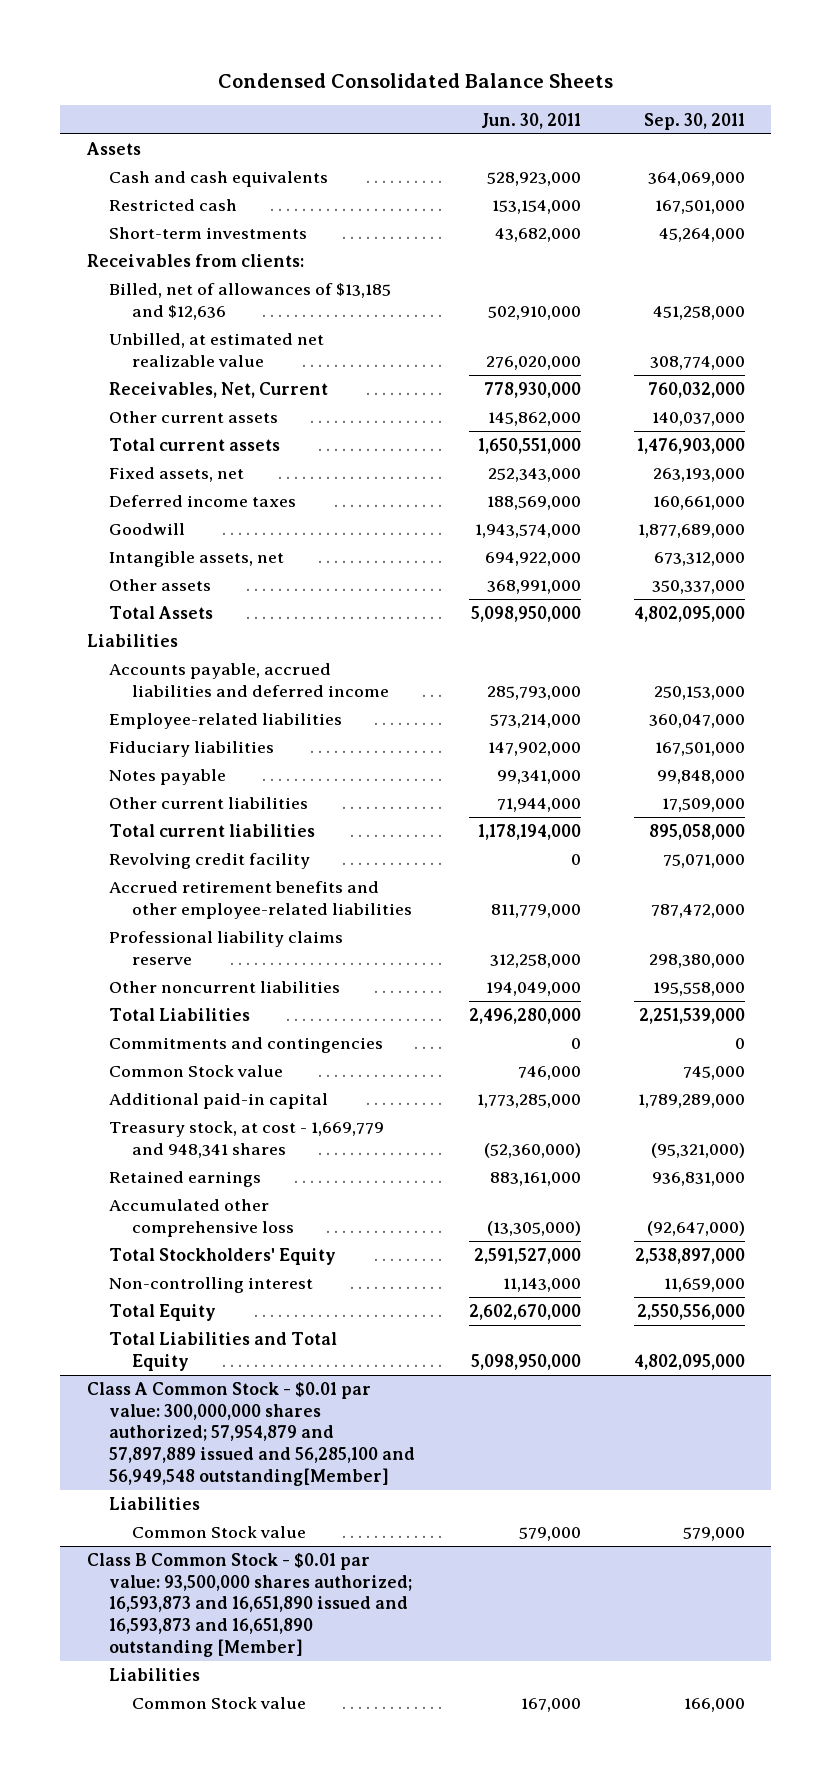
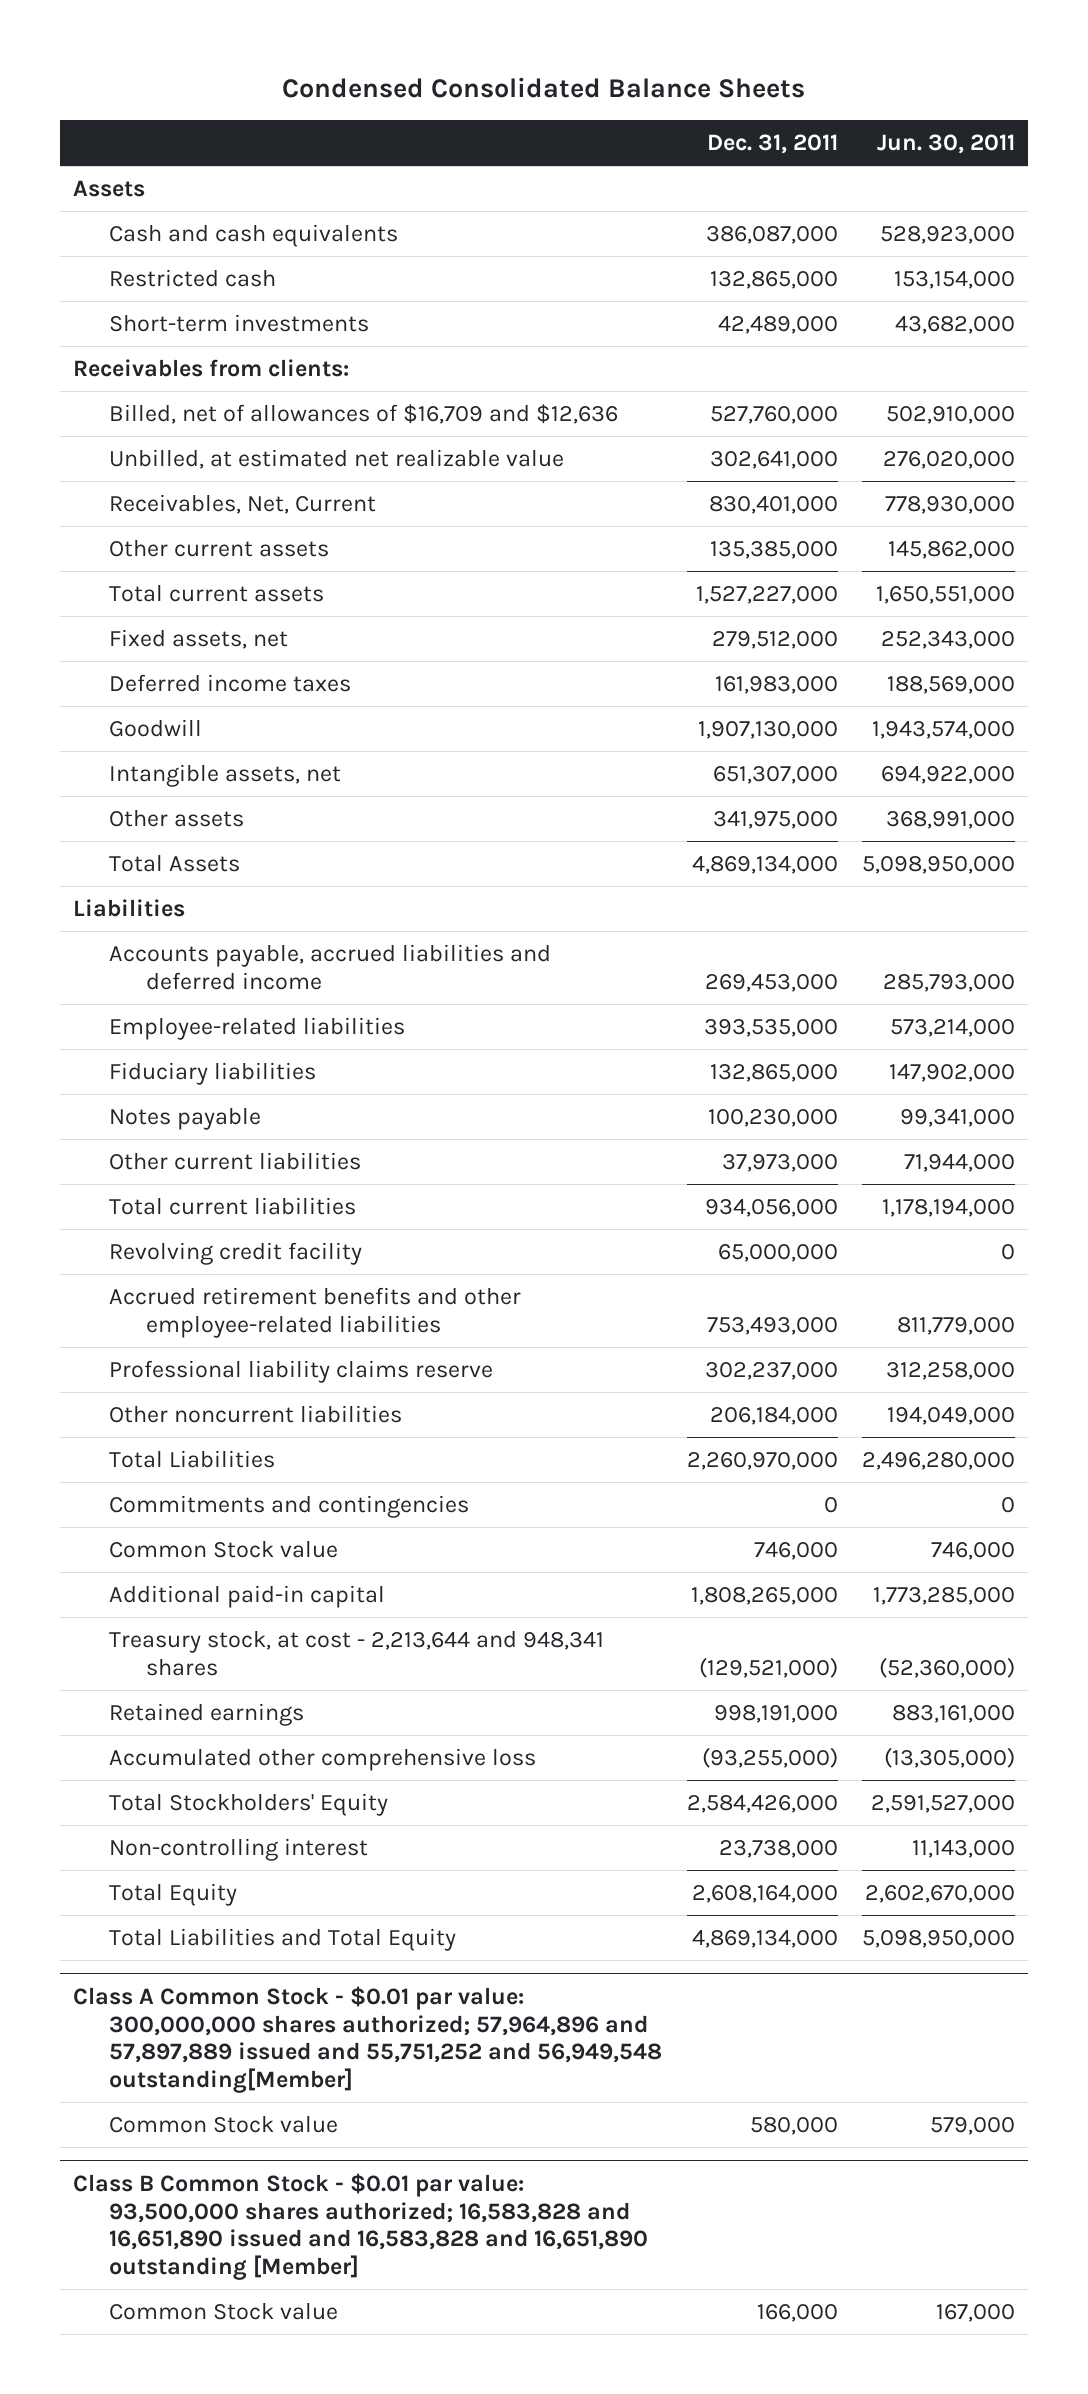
- | Jun. 30, 2011 | Sep. 30, 2011
+ | Dec. 31, 2011 | Jun. 30, 2011
- Billed, net of allowances of $13,185 and $12,636 | 502,910,000 | 451,258,000
+ Billed, net of allowances of $16,709 and $12,636 | 527,760,000 | 502,910,000
- Treasury stock, at cost - 1,669,779 and 948,341 shares | (52,360,000) | (95,321,000)
+ Treasury stock, at cost - 2,213,644 and 948,341 shares | (129,521,000) | (52,360,000)
- Class A Common Stock - $0.01 par value: 300,000,000 shares authorized; 57,954,879 and 57,897,889 issued and 56,285,100 and 56,949,548 outstanding[Member]
- Liabilities
+ Class A Common Stock - $0.01 par value: 300,000,000 shares authorized; 57,964,896 and 57,897,889 issued and 55,751,252 and 56,949,548 outstanding[Member]
- Class B Common Stock - $0.01 par value: 93,500,000 shares authorized; 16,593,873 and 16,651,890 issued and 16,593,873 and 16,651,890 outstanding [Member]
- Liabilities
+ Class B Common Stock - $0.01 par value: 93,500,000 shares authorized; 16,583,828 and 16,651,890 issued and 16,583,828 and 16,651,890 outstanding [Member]

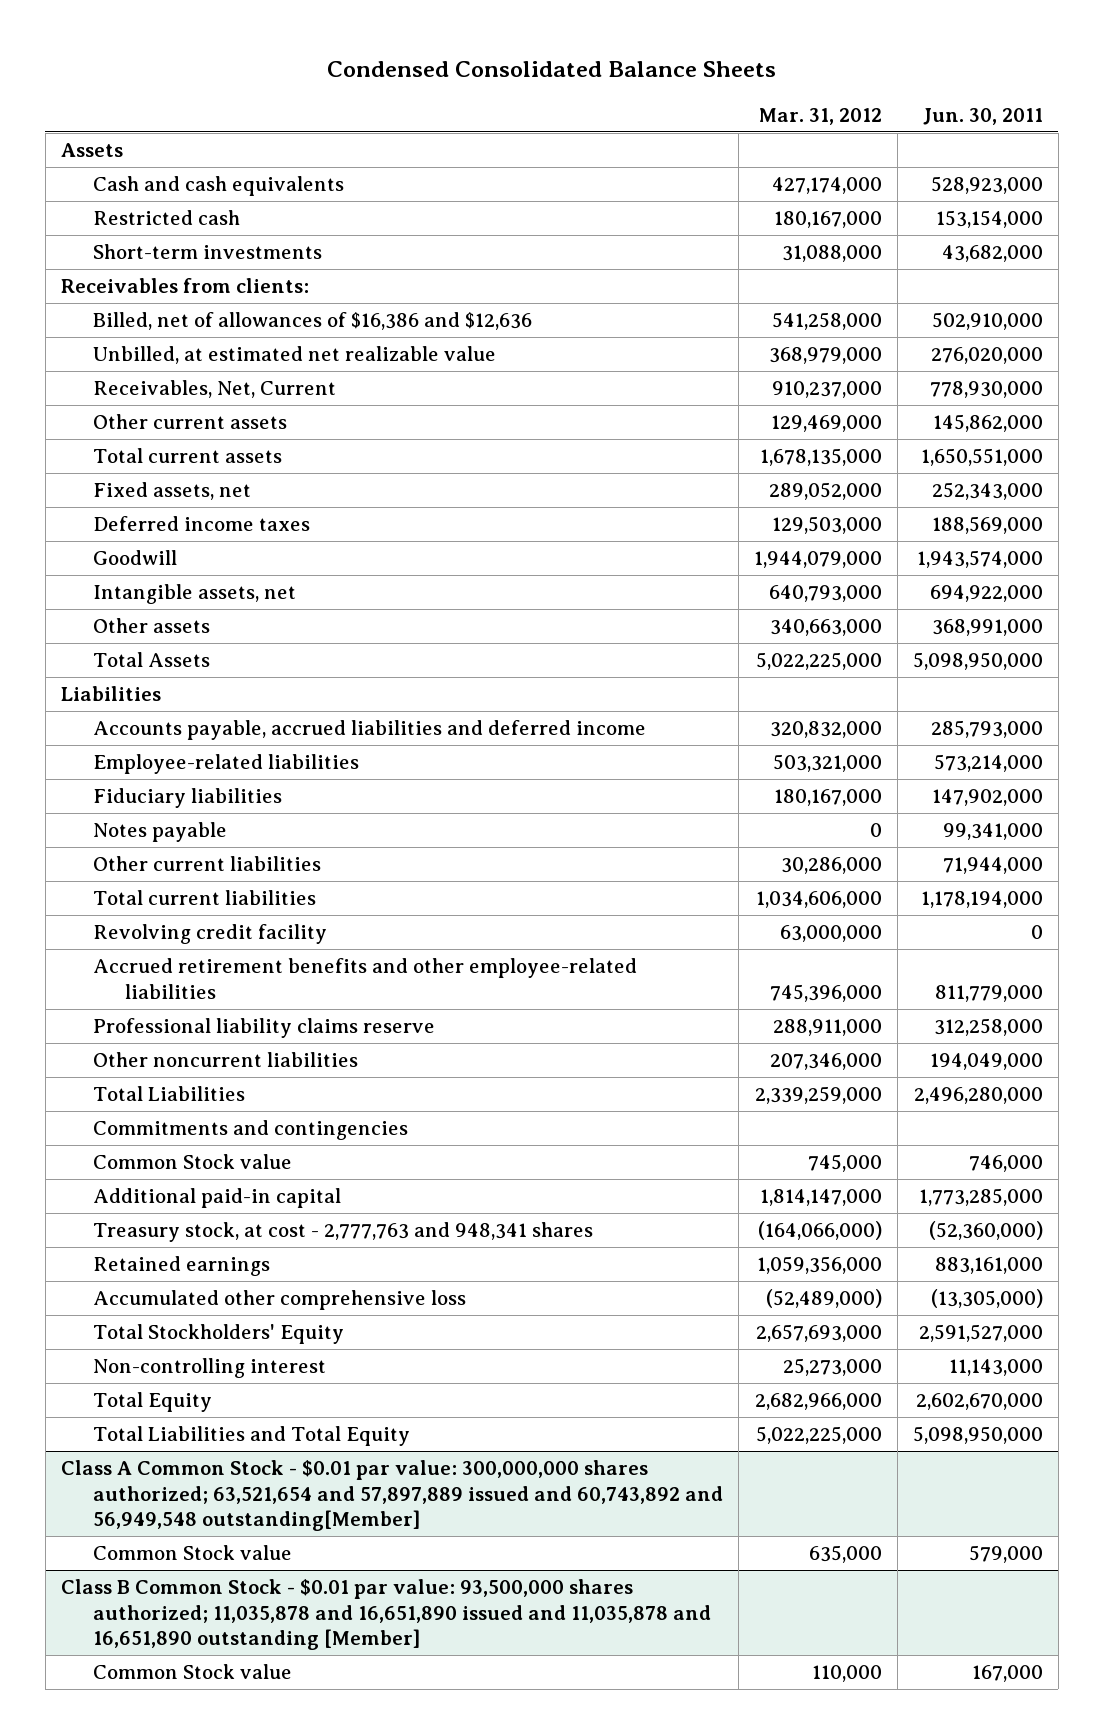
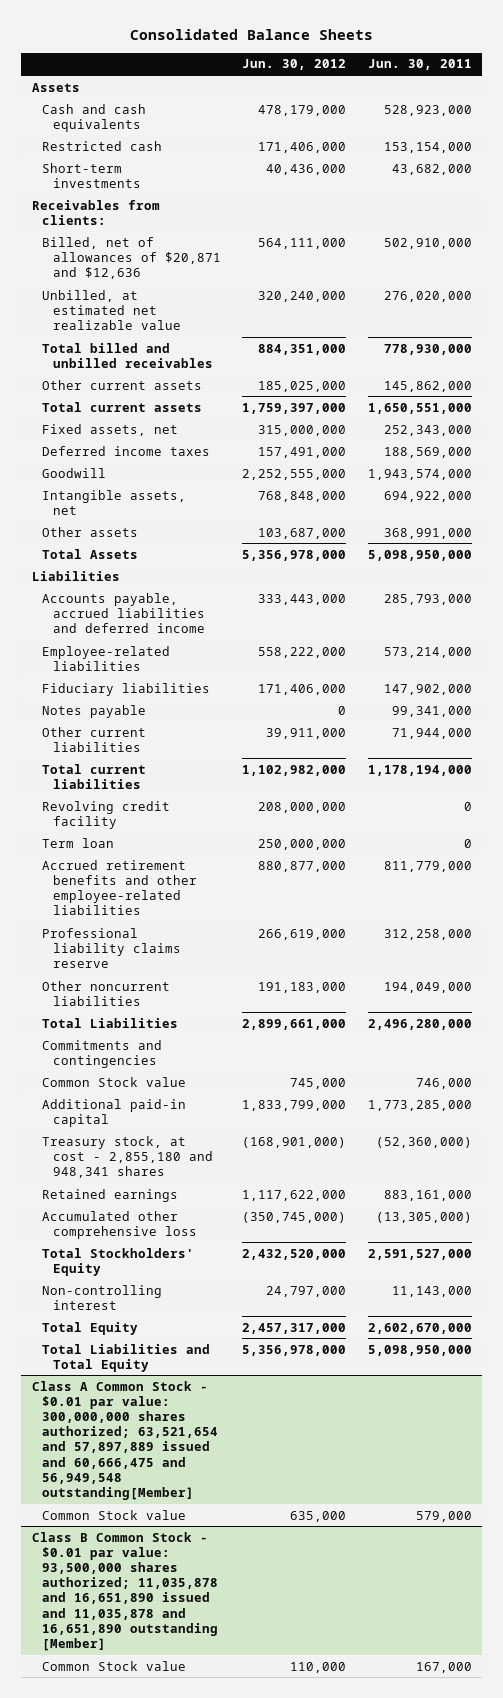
- Condensed Consolidated Balance Sheets
+ Consolidated Balance Sheets
- | Mar. 31, 2012 | Jun. 30, 2011
+ | Jun. 30, 2012 | Jun. 30, 2011
- Billed, net of allowances of $16,386 and $12,636 | 541,258,000 | 502,910,000
+ Billed, net of allowances of $20,871 and $12,636 | 564,111,000 | 502,910,000
- Receivables, Net, Current | 910,237,000 | 778,930,000
+ Total billed and unbilled receivables | 884,351,000 | 778,930,000
+ Term loan | 250,000,000 | 0
- Treasury stock, at cost - 2,777,763 and 948,341 shares | (164,066,000) | (52,360,000)
+ Treasury stock, at cost - 2,855,180 and 948,341 shares | (168,901,000) | (52,360,000)
- Class A Common Stock - $0.01 par value: 300,000,000 shares authorized; 63,521,654 and 57,897,889 issued and 60,743,892 and 56,949,548 outstanding[Member]
+ Class A Common Stock - $0.01 par value: 300,000,000 shares authorized; 63,521,654 and 57,897,889 issued and 60,666,475 and 56,949,548 outstanding[Member]

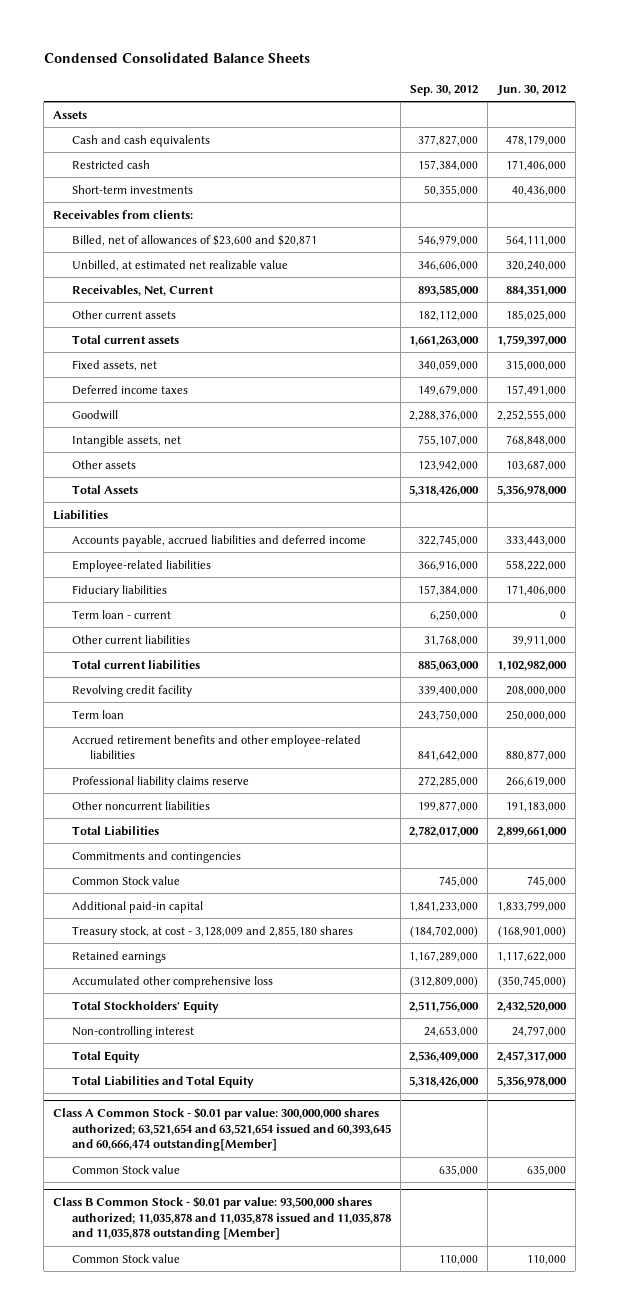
- Consolidated Balance Sheets
+ Condensed Consolidated Balance Sheets
- | Jun. 30, 2012 | Jun. 30, 2011
+ | Sep. 30, 2012 | Jun. 30, 2012
- Billed, net of allowances of $20,871 and $12,636 | 564,111,000 | 502,910,000
+ Billed, net of allowances of $23,600 and $20,871 | 546,979,000 | 564,111,000
- Total billed and unbilled receivables | 884,351,000 | 778,930,000
+ Receivables, Net, Current | 893,585,000 | 884,351,000
- Notes payable | 0 | 99,341,000
+ Term loan - current | 6,250,000 | 0
- Treasury stock, at cost - 2,855,180 and 948,341 shares | (168,901,000) | (52,360,000)
+ Treasury stock, at cost - 3,128,009 and 2,855,180 shares | (184,702,000) | (168,901,000)
- Class A Common Stock - $0.01 par value: 300,000,000 shares authorized; 63,521,654 and 57,897,889 issued and 60,666,475 and 56,949,548 outstanding[Member]
+ Class A Common Stock - $0.01 par value: 300,000,000 shares authorized; 63,521,654 and 63,521,654 issued and 60,393,645 and 60,666,474 outstanding[Member]
- Class B Common Stock - $0.01 par value: 93,500,000 shares authorized; 11,035,878 and 16,651,890 issued and 11,035,878 and 16,651,890 outstanding [Member]
+ Class B Common Stock - $0.01 par value: 93,500,000 shares authorized; 11,035,878 and 11,035,878 issued and 11,035,878 and 11,035,878 outstanding [Member]

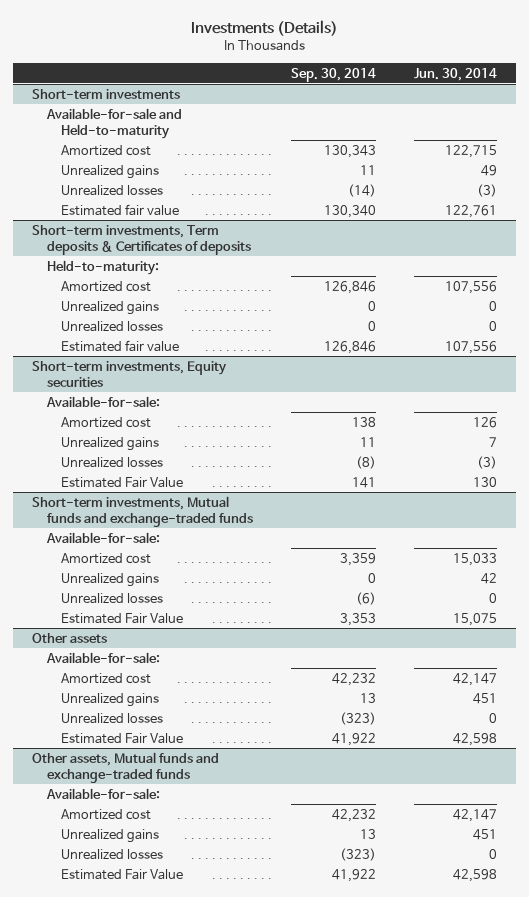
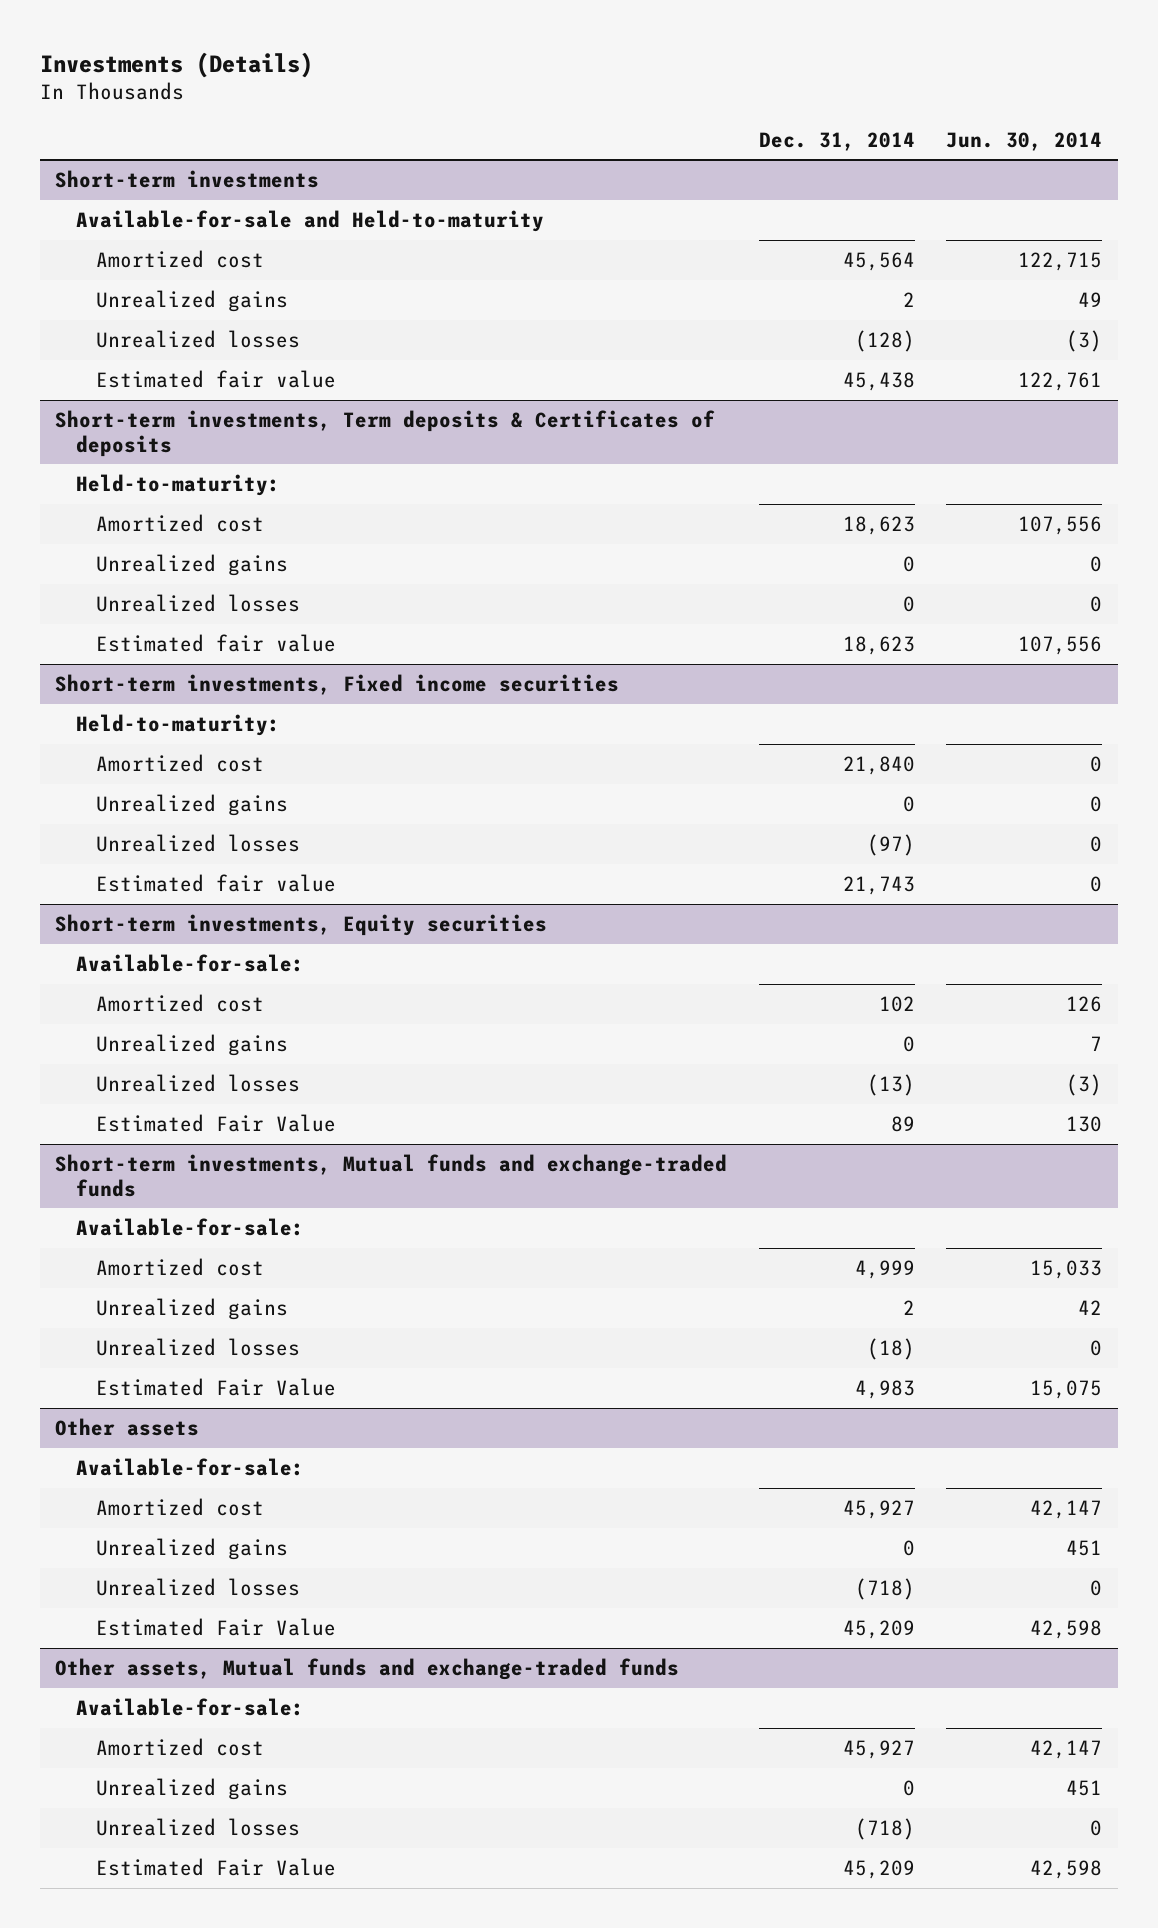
- | Sep. 30, 2014 | Jun. 30, 2014
+ | Dec. 31, 2014 | Jun. 30, 2014
+ Short-term investments, Fixed income securities
+ Held-to-maturity:
+ Amortized cost | 21,840 | 0
+ Unrealized gains | 0 | 0
+ Unrealized losses | (97) | 0
+ Estimated fair value | 21,743 | 0

